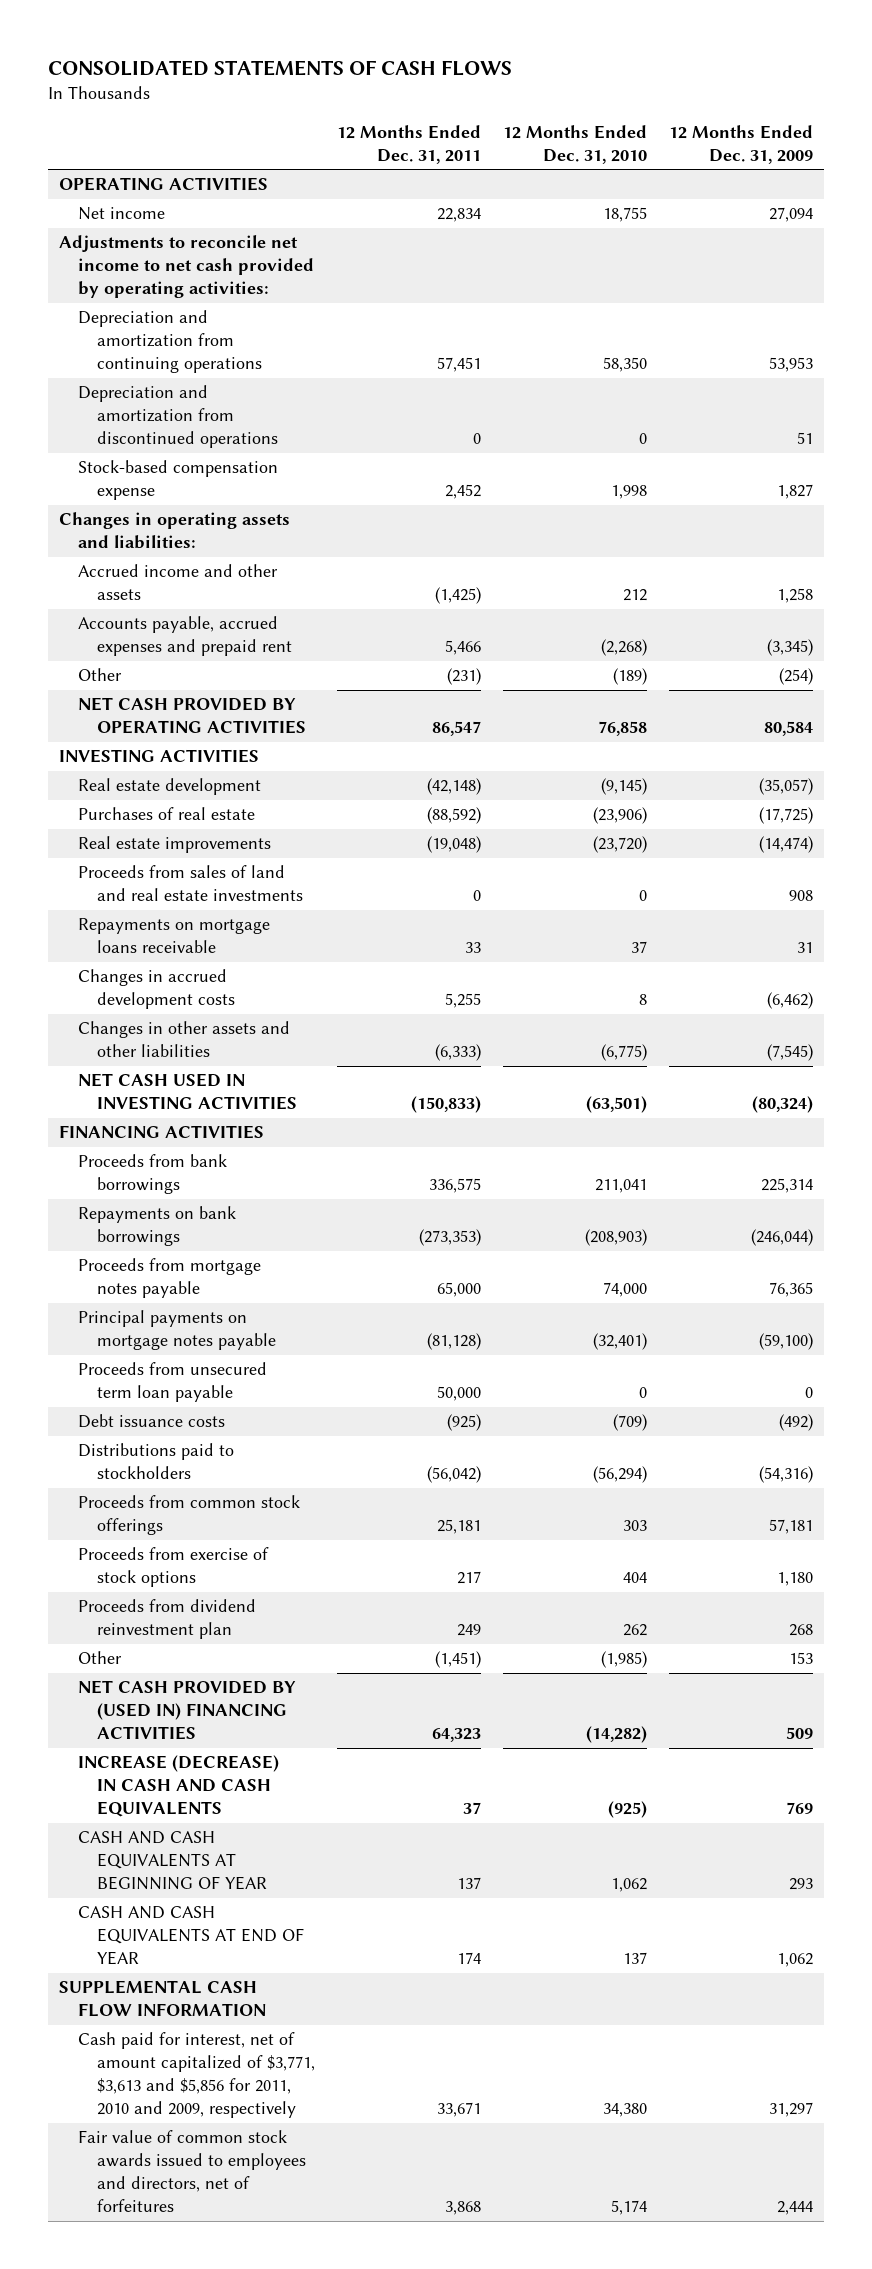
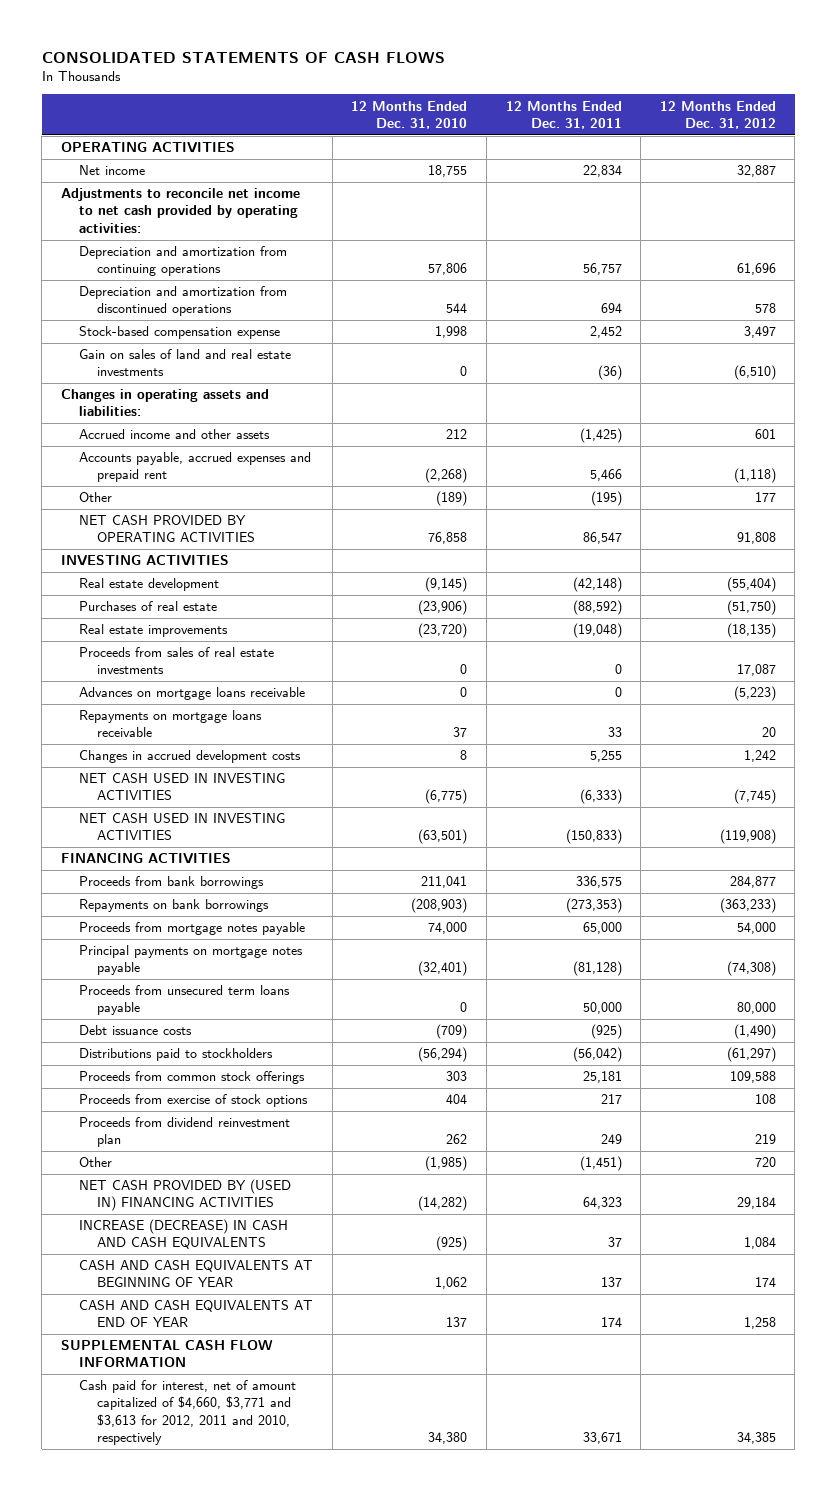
- | 12 Months Ended Dec. 31, 2011 | 12 Months Ended Dec. 31, 2010 | 12 Months Ended Dec. 31, 2009
+ | 12 Months Ended Dec. 31, 2010 | 12 Months Ended Dec. 31, 2011 | 12 Months Ended Dec. 31, 2012
- Depreciation and amortization from continuing operations | 57,451 | 58,350 | 53,953
- Depreciation and amortization from discontinued operations | 0 | 0 | 51
+ Depreciation and amortization from continuing operations | 57,806 | 56,757 | 61,696
+ Depreciation and amortization from discontinued operations | 544 | 694 | 578
+ Gain on sales of land and real estate investments | 0 | (36) | (6,510)
- Other | (231) | (189) | (254)
+ Other | (189) | (195) | 177
- Proceeds from sales of land and real estate investments | 0 | 0 | 908
+ Proceeds from sales of real estate investments | 0 | 0 | 17,087
+ Advances on mortgage loans receivable | 0 | 0 | (5,223)
- Changes in other assets and other liabilities | (6,333) | (6,775) | (7,545)
+ NET CASH USED IN INVESTING ACTIVITIES | (6,775) | (6,333) | (7,745)
- Proceeds from unsecured term loan payable | 50,000 | 0 | 0
+ Proceeds from unsecured term loans payable | 0 | 50,000 | 80,000
- Cash paid for interest, net of amount capitalized of $3,771, $3,613 and $5,856 for 2011, 2010 and 2009, respectively | 33,671 | 34,380 | 31,297
- Fair value of common stock awards issued to employees and directors, net of forfeitures | 3,868 | 5,174 | 2,444
+ Cash paid for interest, net of amount capitalized of $4,660, $3,771 and $3,613 for 2012, 2011 and 2010, respectively | 34,380 | 33,671 | 34,385

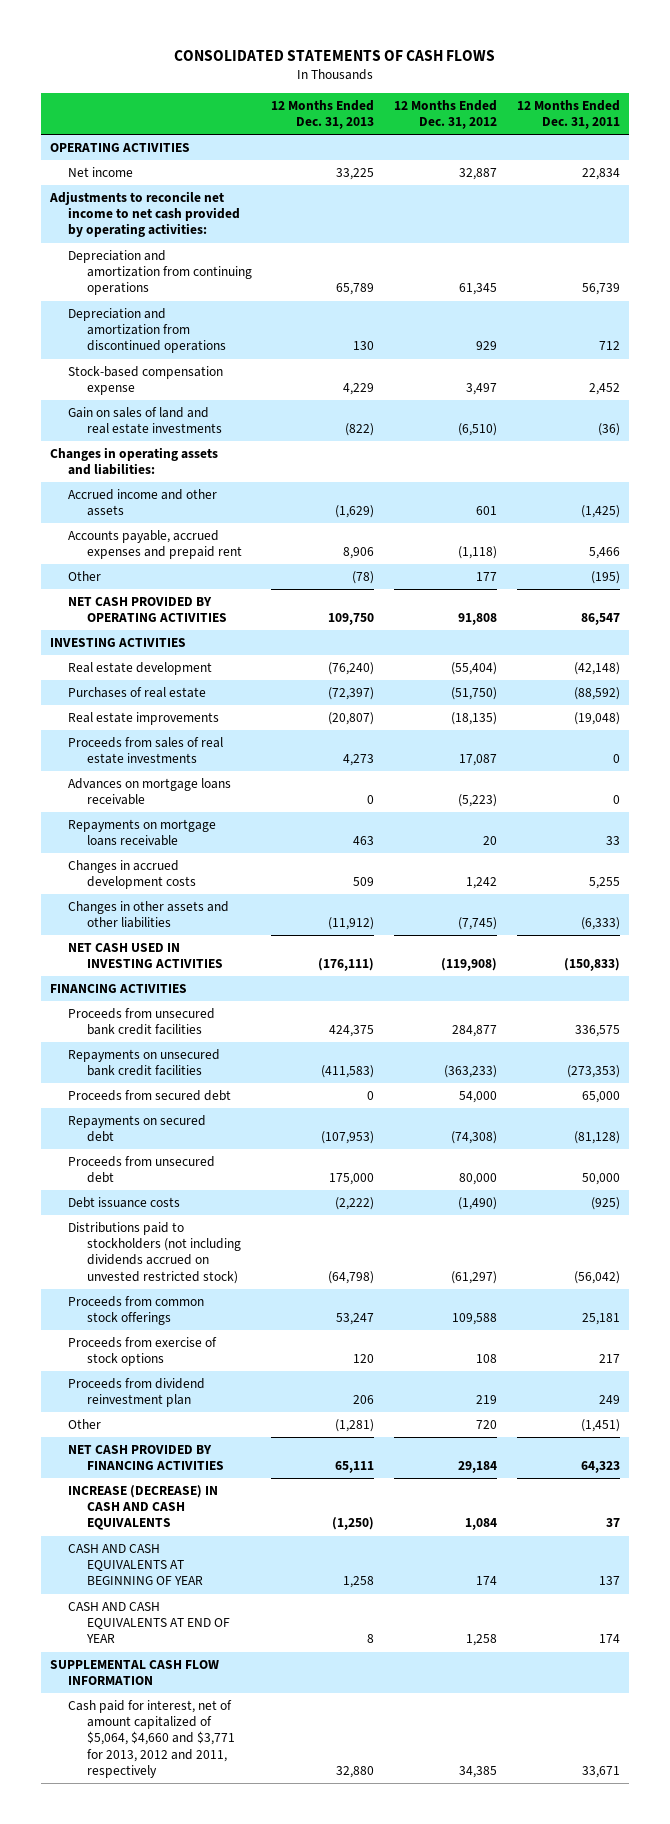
- | 12 Months Ended Dec. 31, 2010 | 12 Months Ended Dec. 31, 2011 | 12 Months Ended Dec. 31, 2012
+ | 12 Months Ended Dec. 31, 2013 | 12 Months Ended Dec. 31, 2012 | 12 Months Ended Dec. 31, 2011
- Depreciation and amortization from continuing operations | 57,806 | 56,757 | 61,696
- Depreciation and amortization from discontinued operations | 544 | 694 | 578
+ Depreciation and amortization from continuing operations | 65,789 | 61,345 | 56,739
+ Depreciation and amortization from discontinued operations | 130 | 929 | 712
- NET CASH USED IN INVESTING ACTIVITIES | (6,775) | (6,333) | (7,745)
+ Changes in other assets and other liabilities | (11,912) | (7,745) | (6,333)
- Proceeds from bank borrowings | 211,041 | 336,575 | 284,877
- Repayments on bank borrowings | (208,903) | (273,353) | (363,233)
- Proceeds from mortgage notes payable | 74,000 | 65,000 | 54,000
- Principal payments on mortgage notes payable | (32,401) | (81,128) | (74,308)
- Proceeds from unsecured term loans payable | 0 | 50,000 | 80,000
+ Proceeds from unsecured bank credit facilities | 424,375 | 284,877 | 336,575
+ Repayments on unsecured bank credit facilities | (411,583) | (363,233) | (273,353)
+ Proceeds from secured debt | 0 | 54,000 | 65,000
+ Repayments on secured debt | (107,953) | (74,308) | (81,128)
+ Proceeds from unsecured debt | 175,000 | 80,000 | 50,000
- Distributions paid to stockholders | (56,294) | (56,042) | (61,297)
+ Distributions paid to stockholders (not including dividends accrued on unvested restricted stock) | (64,798) | (61,297) | (56,042)
- NET CASH PROVIDED BY (USED IN) FINANCING ACTIVITIES | (14,282) | 64,323 | 29,184
+ NET CASH PROVIDED BY FINANCING ACTIVITIES | 65,111 | 29,184 | 64,323
- Cash paid for interest, net of amount capitalized of $4,660, $3,771 and $3,613 for 2012, 2011 and 2010, respectively | 34,380 | 33,671 | 34,385
+ Cash paid for interest, net of amount capitalized of $5,064, $4,660 and $3,771 for 2013, 2012 and 2011, respectively | 32,880 | 34,385 | 33,671

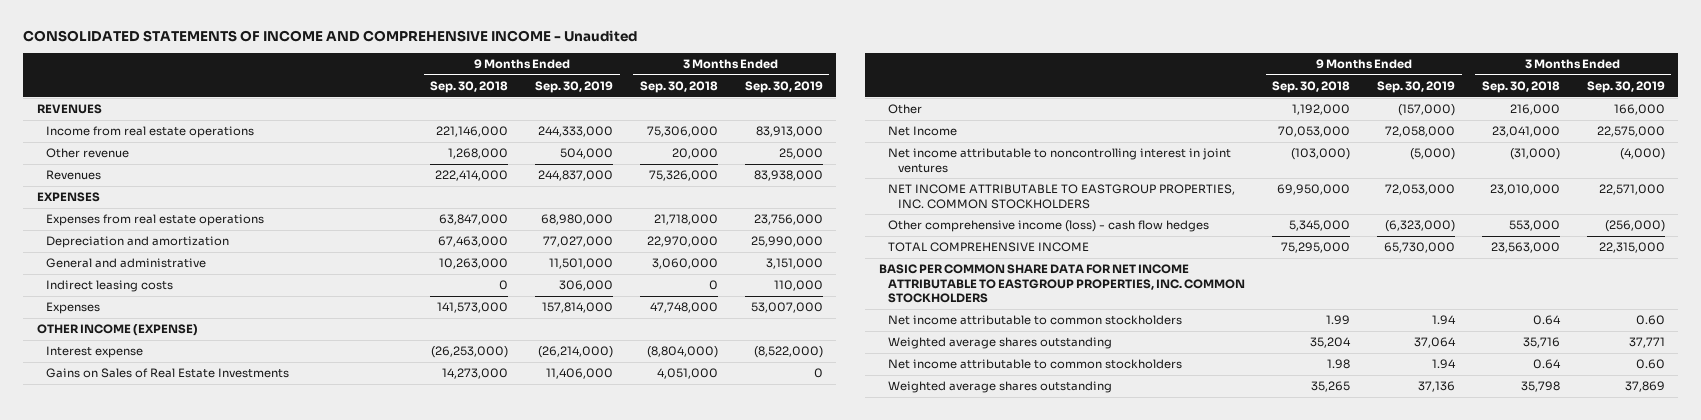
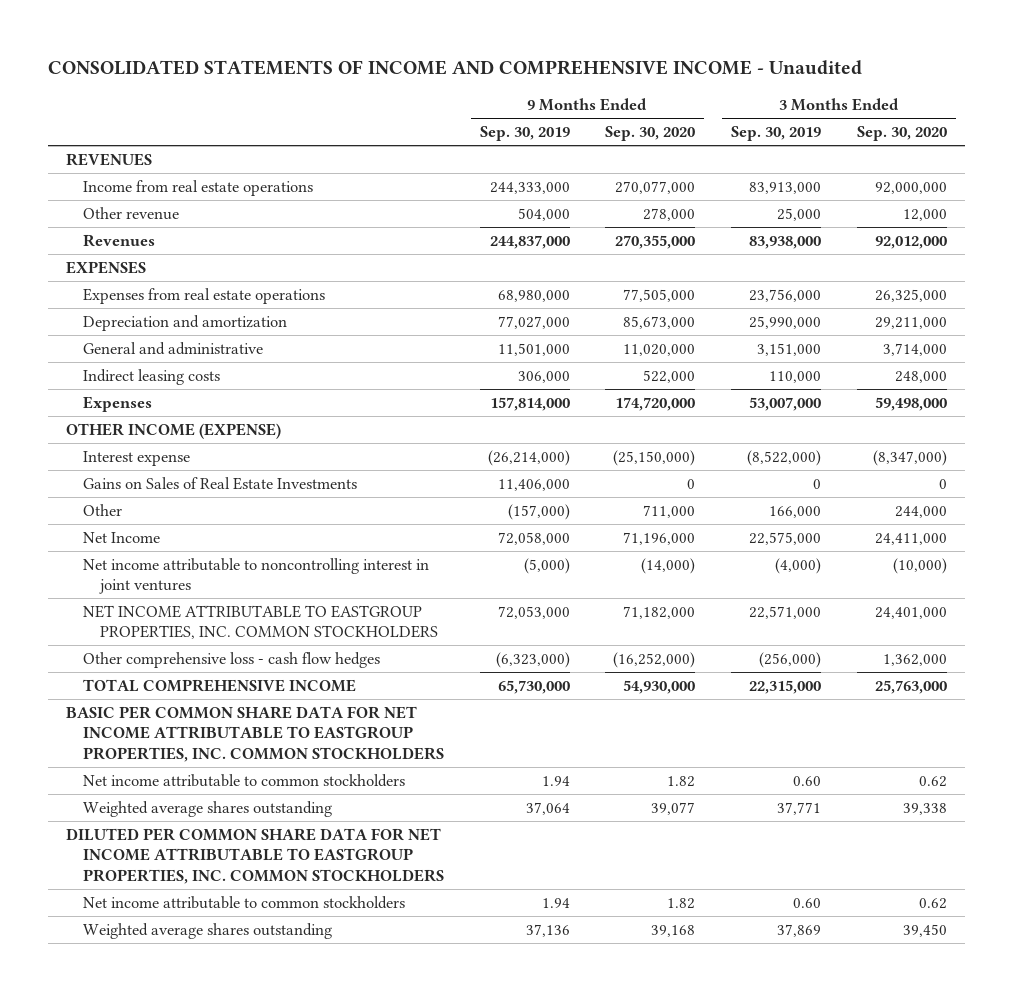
- | 9 Months Ended Sep. 30, 2018 | 9 Months Ended Sep. 30, 2019 | 3 Months Ended Sep. 30, 2018 | 3 Months Ended Sep. 30, 2019
+ | 9 Months Ended Sep. 30, 2019 | 9 Months Ended Sep. 30, 2020 | 3 Months Ended Sep. 30, 2019 | 3 Months Ended Sep. 30, 2020
- Other comprehensive income (loss) - cash flow hedges | 5,345,000 | (6,323,000) | 553,000 | (256,000)
+ Other comprehensive loss - cash flow hedges | (6,323,000) | (16,252,000) | (256,000) | 1,362,000
+ DILUTED PER COMMON SHARE DATA FOR NET INCOME ATTRIBUTABLE TO EASTGROUP PROPERTIES, INC. COMMON STOCKHOLDERS

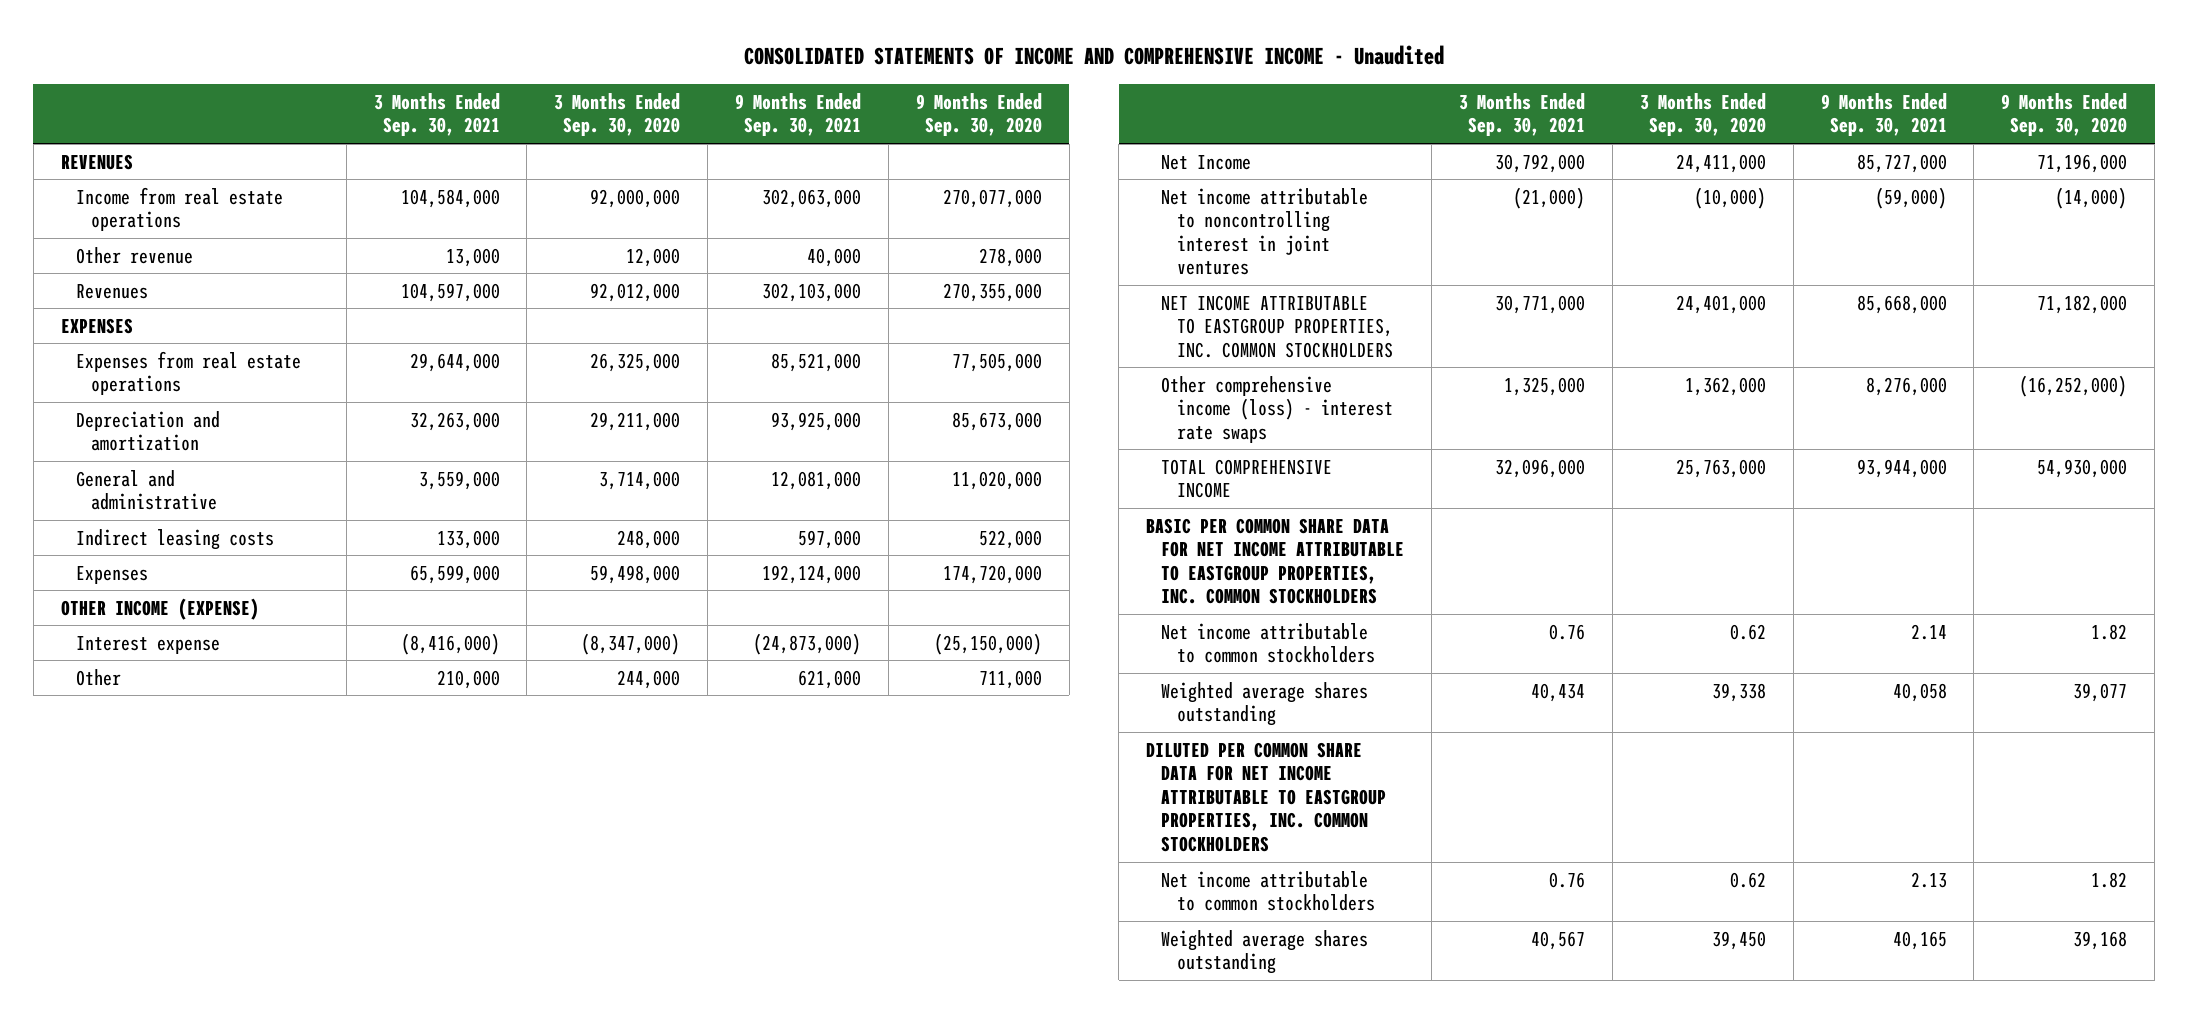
- | 9 Months Ended Sep. 30, 2019 | 9 Months Ended Sep. 30, 2020 | 3 Months Ended Sep. 30, 2019 | 3 Months Ended Sep. 30, 2020
+ | 3 Months Ended Sep. 30, 2021 | 3 Months Ended Sep. 30, 2020 | 9 Months Ended Sep. 30, 2021 | 9 Months Ended Sep. 30, 2020
- Gains on Sales of Real Estate Investments | 11,406,000 | 0 | 0 | 0
- Other comprehensive loss - cash flow hedges | (6,323,000) | (16,252,000) | (256,000) | 1,362,000
+ Other comprehensive income (loss) - interest rate swaps | 1,325,000 | 1,362,000 | 8,276,000 | (16,252,000)

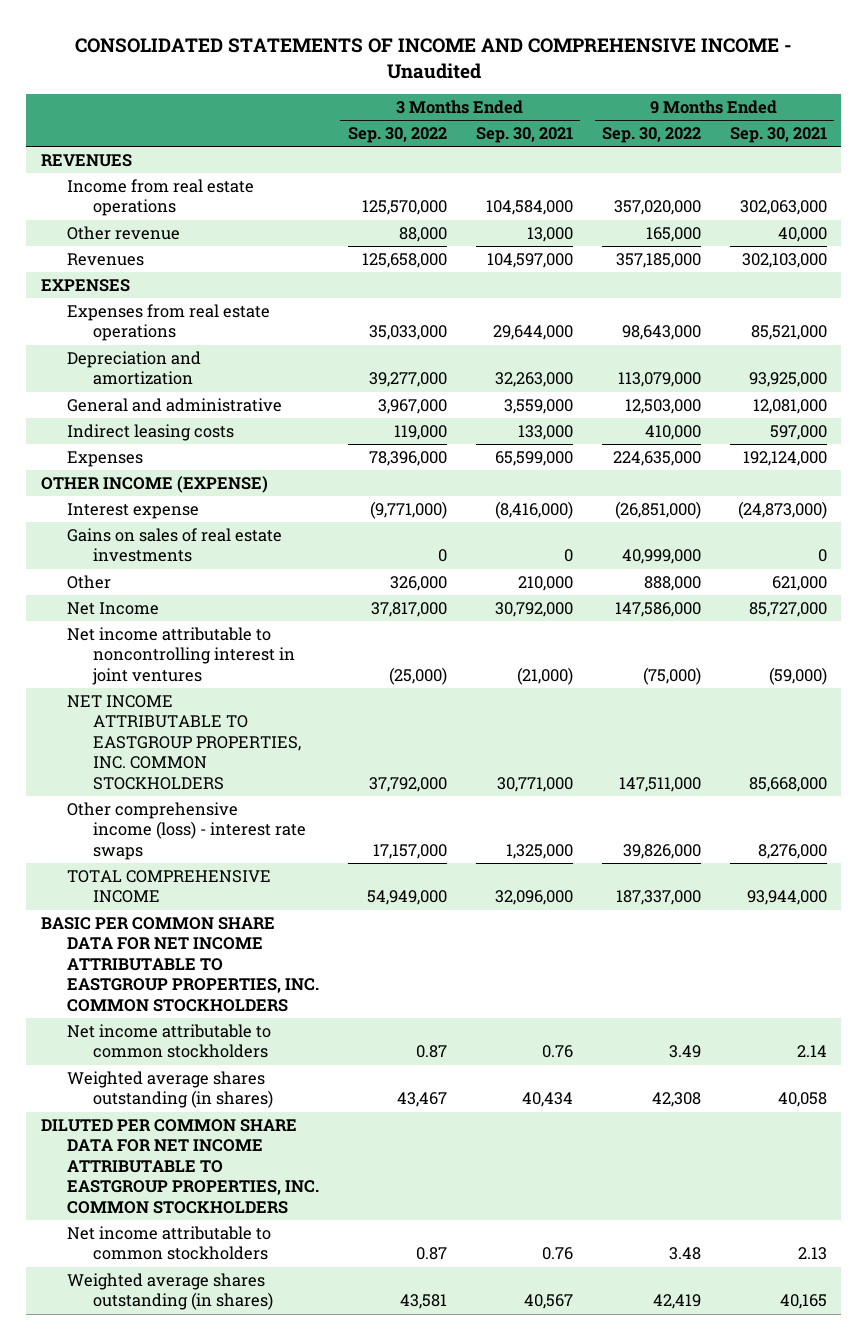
- | 3 Months Ended Sep. 30, 2021 | 3 Months Ended Sep. 30, 2020 | 9 Months Ended Sep. 30, 2021 | 9 Months Ended Sep. 30, 2020
+ | 3 Months Ended Sep. 30, 2022 | 3 Months Ended Sep. 30, 2021 | 9 Months Ended Sep. 30, 2022 | 9 Months Ended Sep. 30, 2021
+ Gains on sales of real estate investments | 0 | 0 | 40,999,000 | 0
- Weighted average shares outstanding | 40,434 | 39,338 | 40,058 | 39,077
+ Weighted average shares outstanding (in shares) | 43,467 | 40,434 | 42,308 | 40,058
- Weighted average shares outstanding | 40,567 | 39,450 | 40,165 | 39,168
+ Weighted average shares outstanding (in shares) | 43,581 | 40,567 | 42,419 | 40,165

